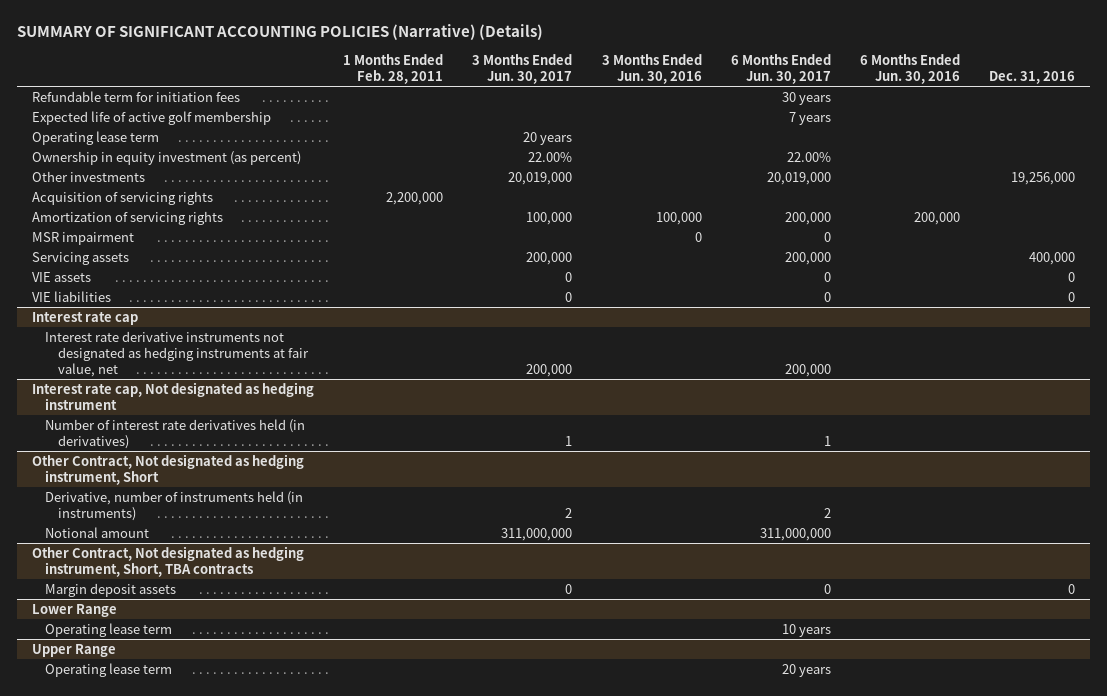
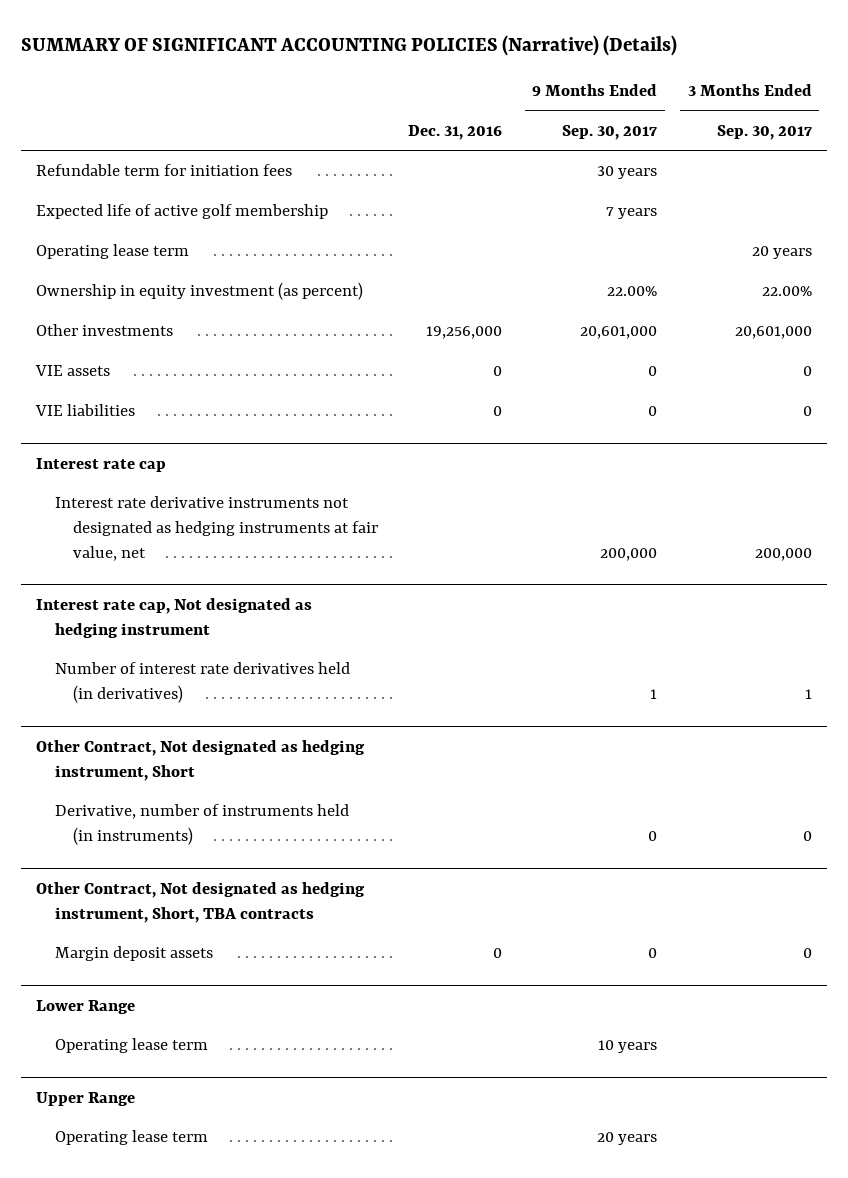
- | 1 Months Ended Feb. 28, 2011 | 3 Months Ended Jun. 30, 2017 | 3 Months Ended Jun. 30, 2016 | 6 Months Ended Jun. 30, 2017 | 6 Months Ended Jun. 30, 2016 | Dec. 31, 2016
+ | Dec. 31, 2016 | 9 Months Ended Sep. 30, 2017 | 3 Months Ended Sep. 30, 2017
- Acquisition of servicing rights | 2,200,000 | | | | |
- Amortization of servicing rights | | 100,000 | 100,000 | 200,000 | 200,000 |
- MSR impairment | | | 0 | 0 | |
- Servicing assets | | 200,000 | | 200,000 | | 400,000
@ Other Contract, Not designated as hedging instrument, Short
- Notional amount | | 311,000,000 | | 311,000,000 | |

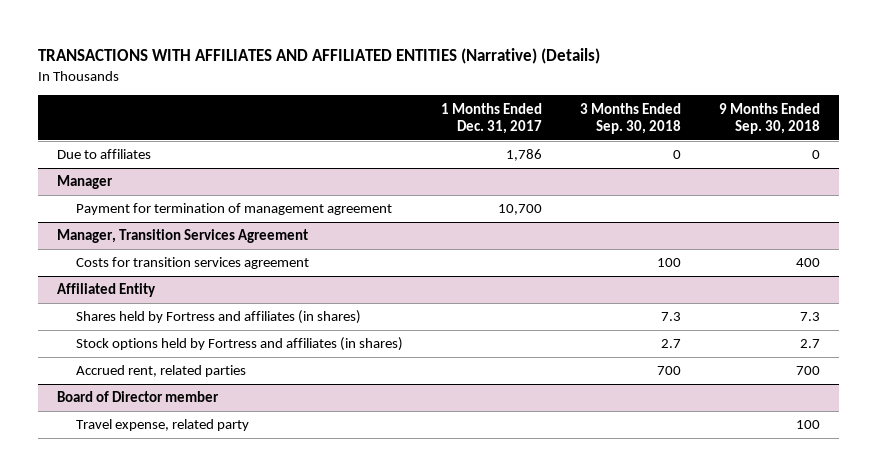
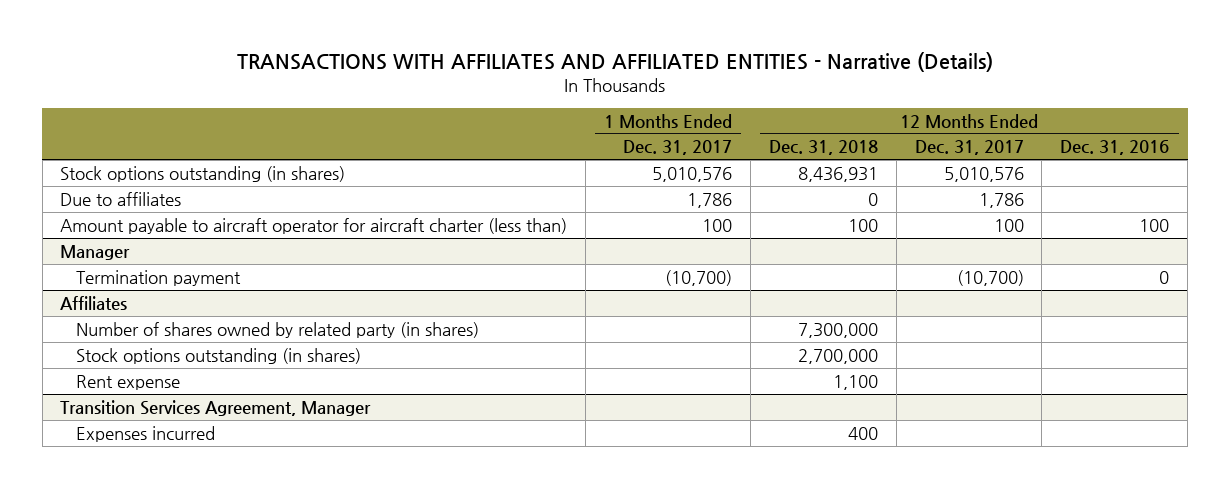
- TRANSACTIONS WITH AFFILIATES AND AFFILIATED ENTITIES (Narrative) (Details)
+ TRANSACTIONS WITH AFFILIATES AND AFFILIATED ENTITIES - Narrative (Details)
- | 1 Months Ended Dec. 31, 2017 | 3 Months Ended Sep. 30, 2018 | 9 Months Ended Sep. 30, 2018
+ | 1 Months Ended Dec. 31, 2017 | 12 Months Ended Dec. 31, 2018 | 12 Months Ended Dec. 31, 2017 | 12 Months Ended Dec. 31, 2016
+ Stock options outstanding (in shares) | 5,010,576 | 8,436,931 | 5,010,576 |
+ Amount payable to aircraft operator for aircraft charter (less than) | 100 | 100 | 100 | 100
@ Manager
- Payment for termination of management agreement | 10,700 | |
- Manager, Transition Services Agreement
- Costs for transition services agreement | | 100 | 400
- Affiliated Entity
- Shares held by Fortress and affiliates (in shares) | | 7.3 | 7.3
- Stock options held by Fortress and affiliates (in shares) | | 2.7 | 2.7
- Accrued rent, related parties | | 700 | 700
- Board of Director member
- Travel expense, related party | | | 100
@ Manager
+ Termination payment | (10,700) | | (10,700) | 0
+ Affiliates
+ Number of shares owned by related party (in shares) | | 7,300,000 | |
+ Stock options outstanding (in shares) | | 2,700,000 | |
+ Rent expense | | 1,100 | |
+ Transition Services Agreement, Manager
+ Expenses incurred | | 400 | |

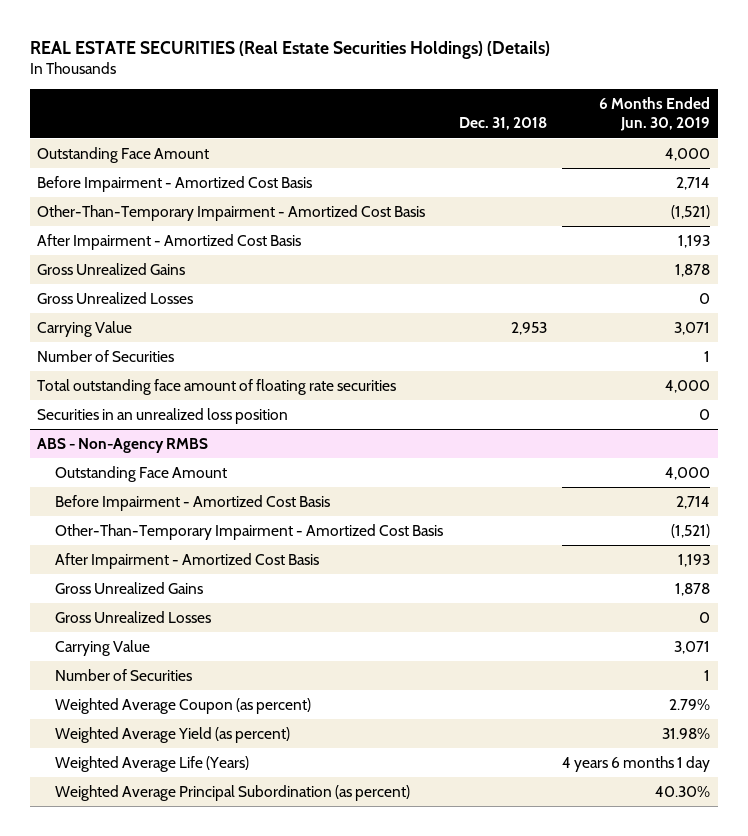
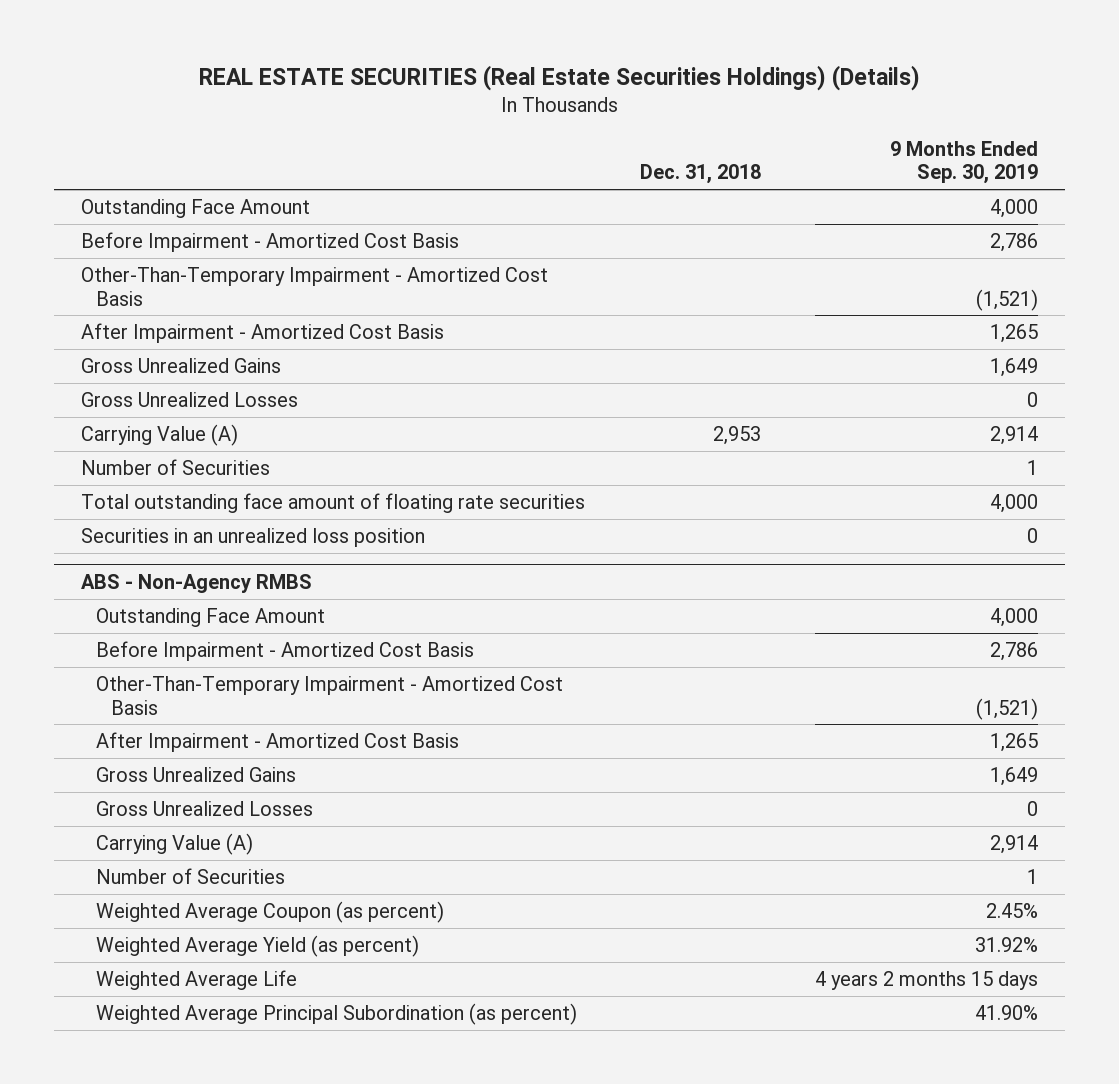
- | Dec. 31, 2018 | 6 Months Ended Jun. 30, 2019
+ | Dec. 31, 2018 | 9 Months Ended Sep. 30, 2019
- Carrying Value | 2,953 | 3,071
+ Carrying Value (A) | 2,953 | 2,914
@ ABS - Non-Agency RMBS
- Carrying Value | | 3,071
+ Carrying Value (A) | | 2,914
- Weighted Average Life (Years) | | 4 years 6 months 1 day
+ Weighted Average Life | | 4 years 2 months 15 days

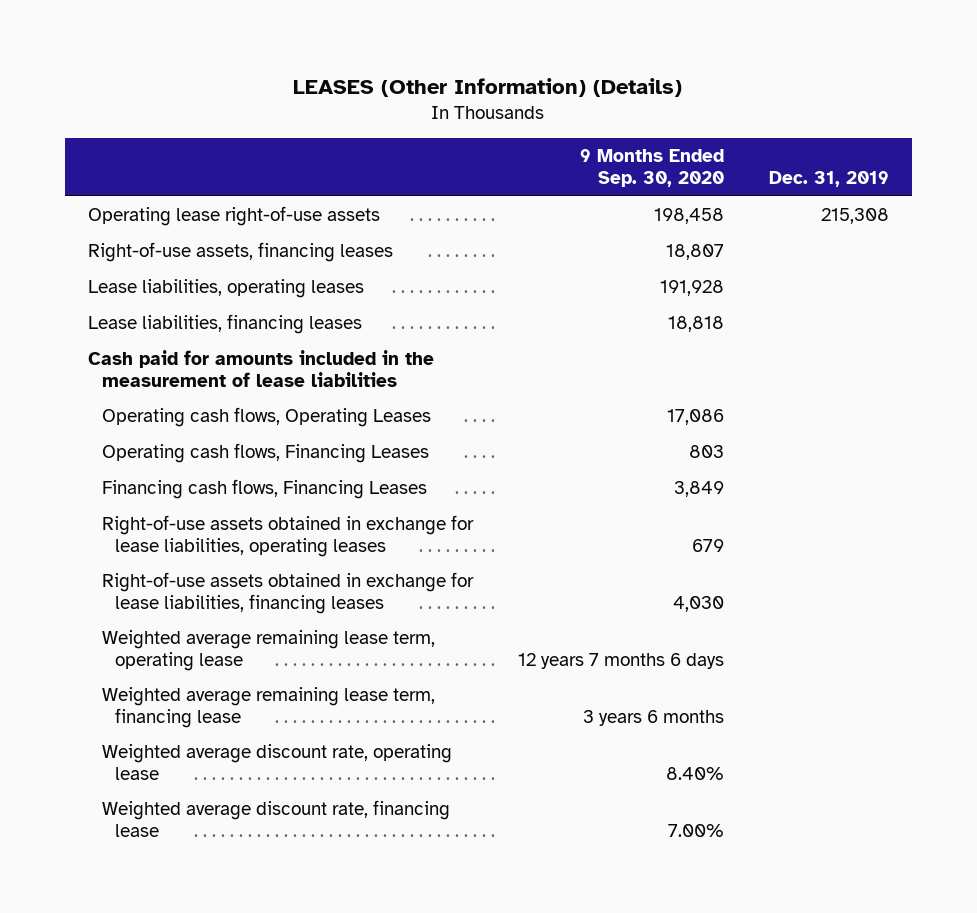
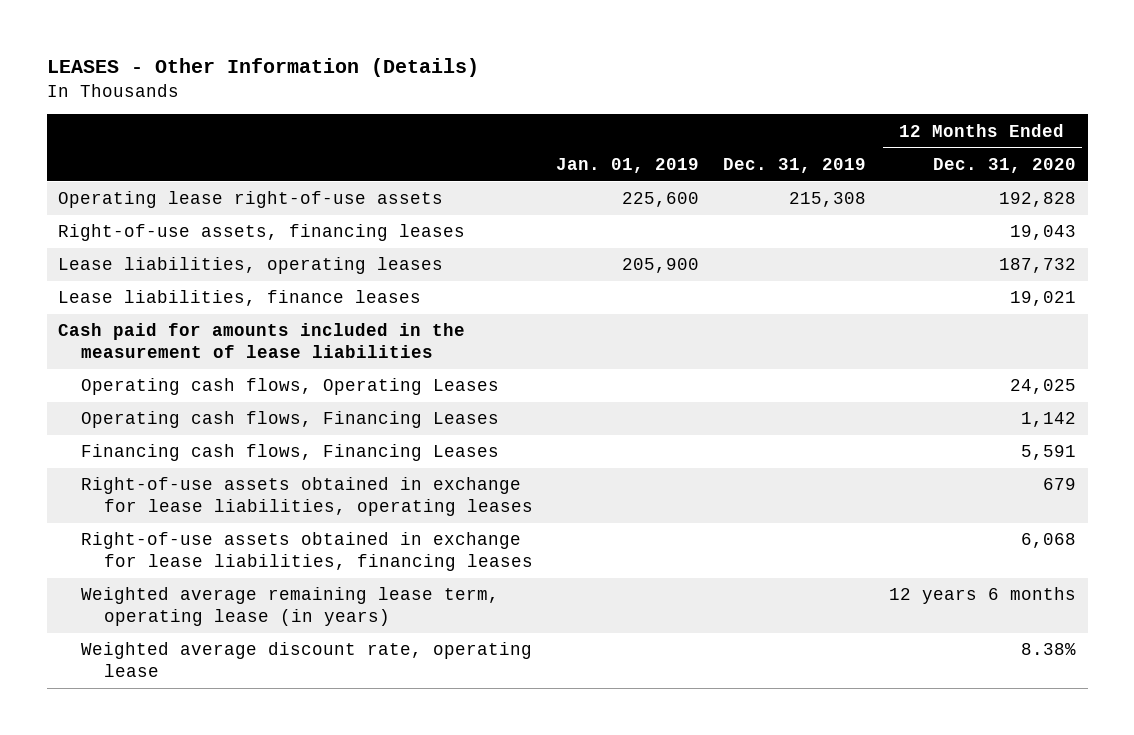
- LEASES (Other Information) (Details)
+ LEASES - Other Information (Details)
- | 9 Months Ended Sep. 30, 2020 | Dec. 31, 2019
+ | Jan. 01, 2019 | Dec. 31, 2019 | 12 Months Ended Dec. 31, 2020
- Lease liabilities, financing leases | 18,818 |
+ Lease liabilities, finance leases | | | 19,021
- Weighted average remaining lease term, operating lease | 12 years 7 months 6 days |
- Weighted average remaining lease term, financing lease | 3 years 6 months |
+ Weighted average remaining lease term, operating lease (in years) | | | 12 years 6 months
- Weighted average discount rate, financing lease | 7.00% |

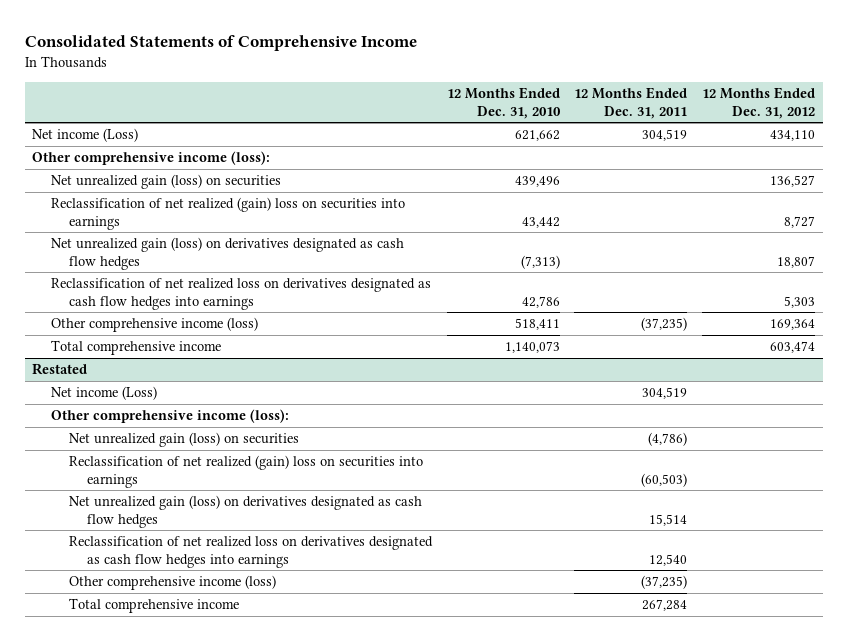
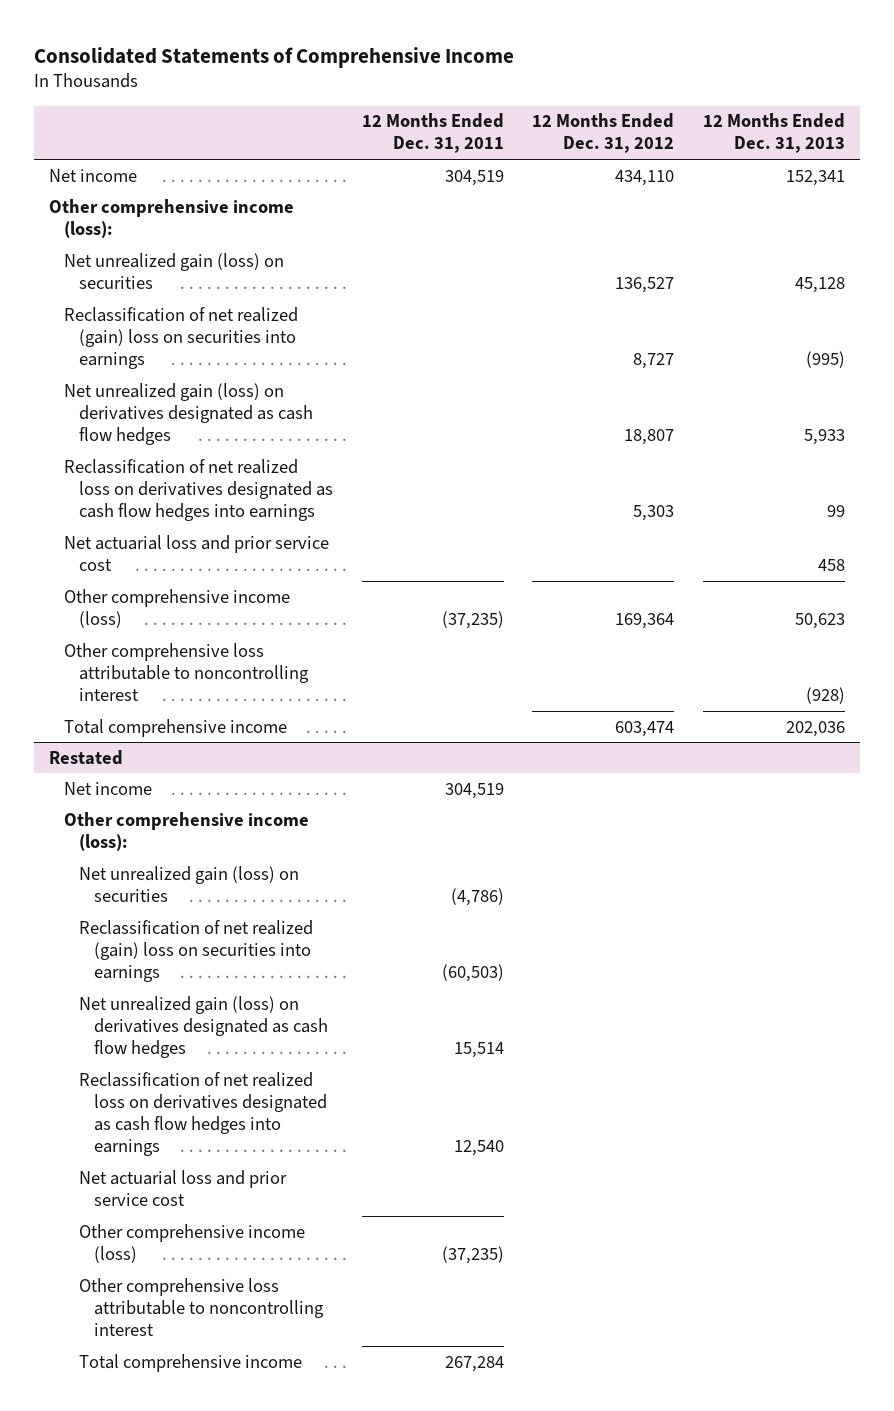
- | 12 Months Ended Dec. 31, 2010 | 12 Months Ended Dec. 31, 2011 | 12 Months Ended Dec. 31, 2012
+ | 12 Months Ended Dec. 31, 2011 | 12 Months Ended Dec. 31, 2012 | 12 Months Ended Dec. 31, 2013
- Net income (Loss) | 621,662 | 304,519 | 434,110
+ Net income | 304,519 | 434,110 | 152,341
+ Net actuarial loss and prior service cost | | | 458
+ Other comprehensive loss attributable to noncontrolling interest | | | (928)
@ Restated
- Net income (Loss) | | 304,519 |
+ Net income | 304,519 | |
+ Net actuarial loss and prior service cost
+ Other comprehensive loss attributable to noncontrolling interest

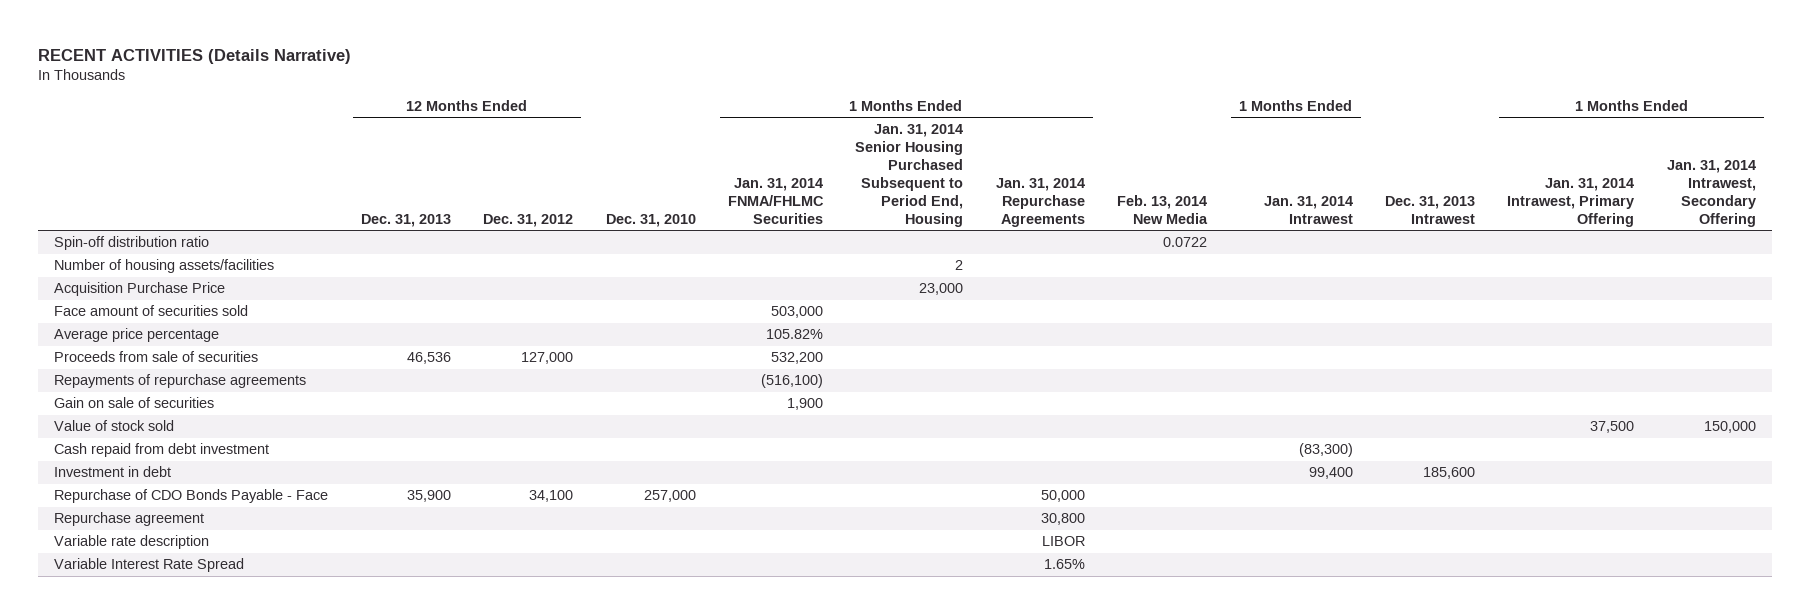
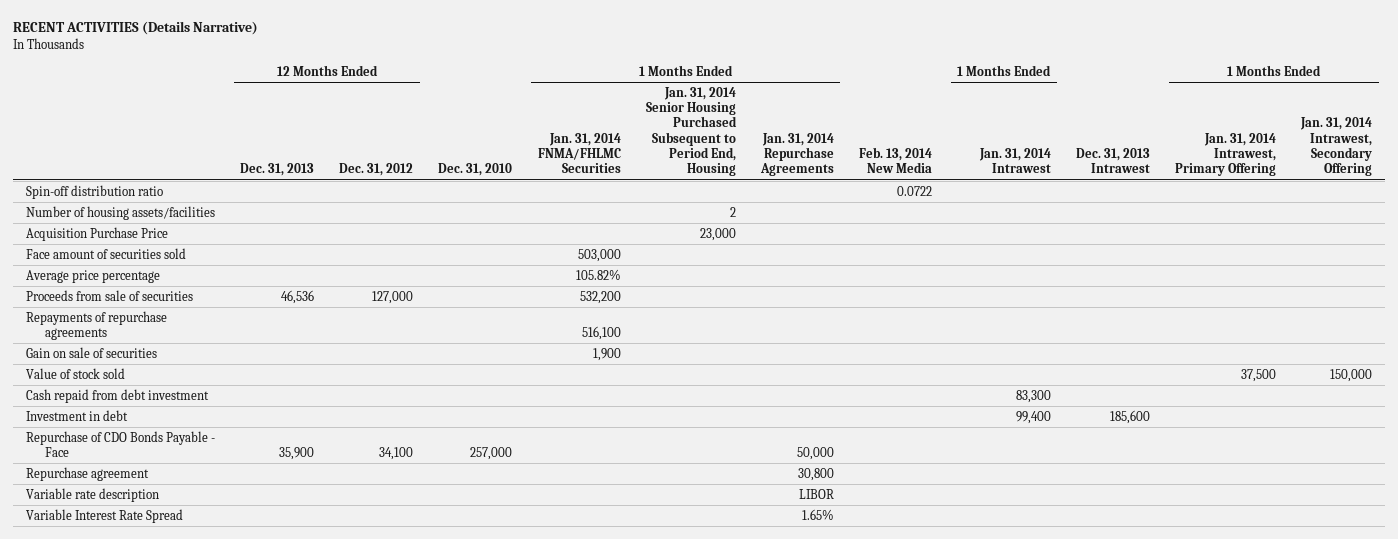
- Repayments of repurchase agreements | | | | (516,100) | | | | | | |
+ Repayments of repurchase agreements | | | | 516,100 | | | | | | |
- Cash repaid from debt investment | | | | | | | | (83,300) | | |
+ Cash repaid from debt investment | | | | | | | | 83,300 | | |

